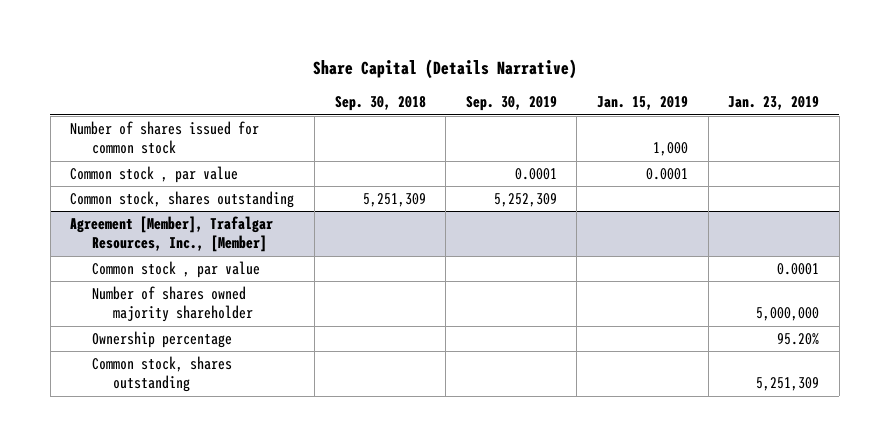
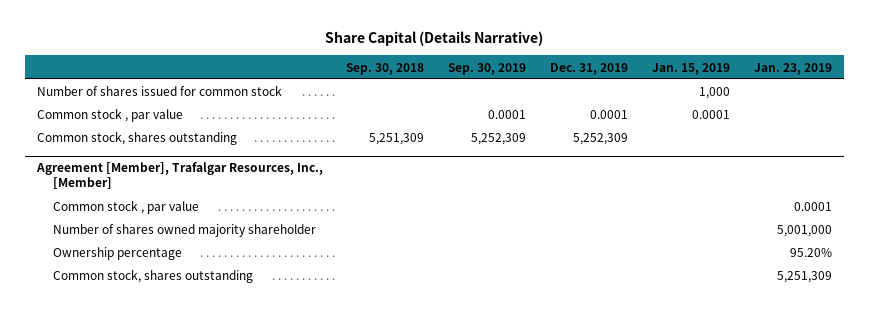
- | Sep. 30, 2018 | Sep. 30, 2019 | Jan. 15, 2019 | Jan. 23, 2019
+ | Sep. 30, 2018 | Sep. 30, 2019 | Dec. 31, 2019 | Jan. 15, 2019 | Jan. 23, 2019
@ Agreement [Member], Trafalgar Resources, Inc., [Member]
- Number of shares owned majority shareholder | | | | 5,000,000
+ Number of shares owned majority shareholder | | | | | 5,001,000

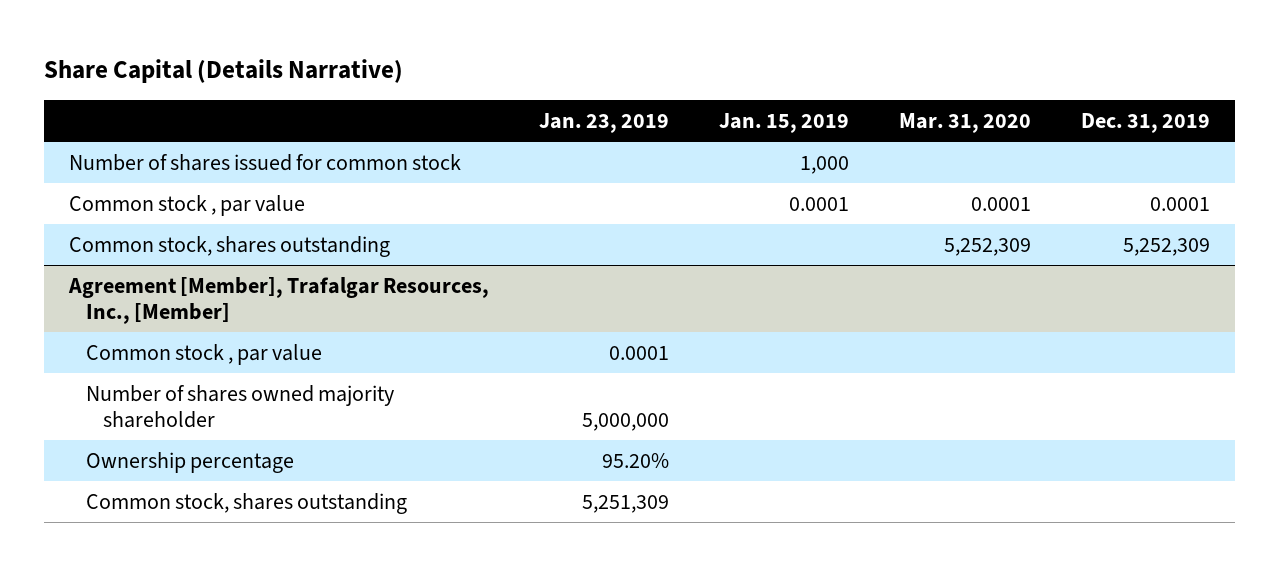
- | Sep. 30, 2018 | Sep. 30, 2019 | Dec. 31, 2019 | Jan. 15, 2019 | Jan. 23, 2019
+ | Jan. 23, 2019 | Jan. 15, 2019 | Mar. 31, 2020 | Dec. 31, 2019
@ Agreement [Member], Trafalgar Resources, Inc., [Member]
- Number of shares owned majority shareholder | | | | | 5,001,000
+ Number of shares owned majority shareholder | 5,000,000 | | |

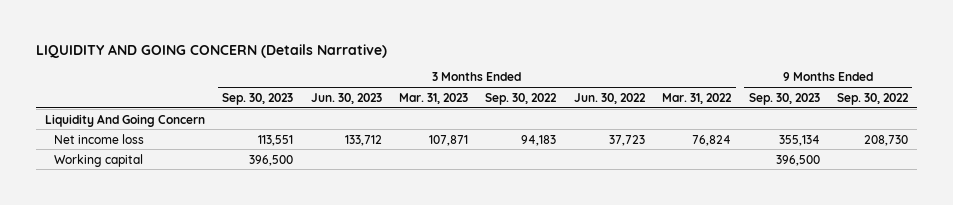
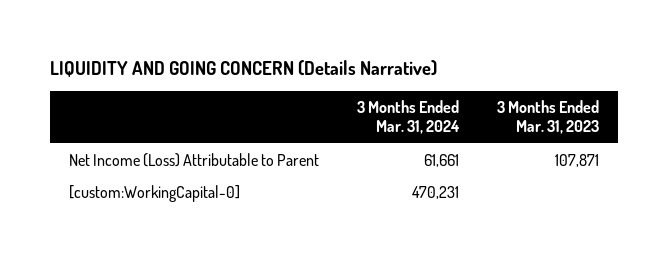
- | 3 Months Ended Sep. 30, 2023 | 3 Months Ended Jun. 30, 2023 | 3 Months Ended Mar. 31, 2023 | 3 Months Ended Sep. 30, 2022 | 3 Months Ended Jun. 30, 2022 | 3 Months Ended Mar. 31, 2022 | 9 Months Ended Sep. 30, 2023 | 9 Months Ended Sep. 30, 2022
+ | 3 Months Ended Mar. 31, 2024 | 3 Months Ended Mar. 31, 2023
- Liquidity And Going Concern
- Net income loss | 113,551 | 133,712 | 107,871 | 94,183 | 37,723 | 76,824 | 355,134 | 208,730
- Working capital | 396,500 | | | | | | 396,500 |
+ Net Income (Loss) Attributable to Parent | 61,661 | 107,871
+ [custom:WorkingCapital-0] | 470,231 |

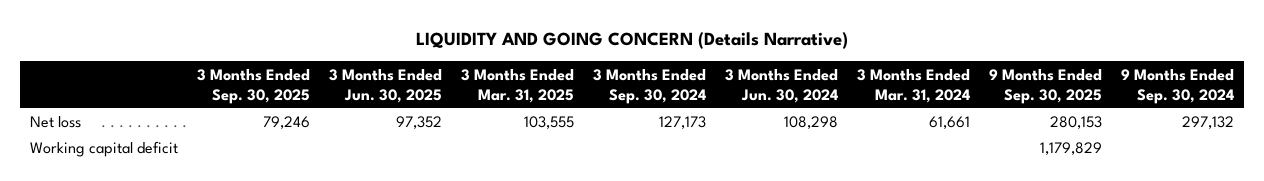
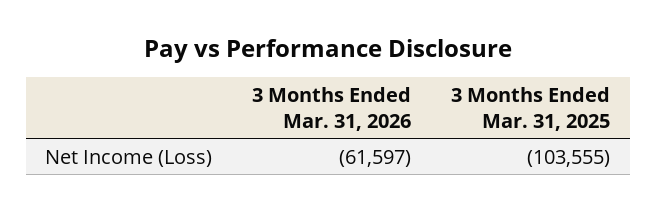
- LIQUIDITY AND GOING CONCERN (Details Narrative)
+ Pay vs Performance Disclosure
- | 3 Months Ended Sep. 30, 2025 | 3 Months Ended Jun. 30, 2025 | 3 Months Ended Mar. 31, 2025 | 3 Months Ended Sep. 30, 2024 | 3 Months Ended Jun. 30, 2024 | 3 Months Ended Mar. 31, 2024 | 9 Months Ended Sep. 30, 2025 | 9 Months Ended Sep. 30, 2024
+ | 3 Months Ended Mar. 31, 2026 | 3 Months Ended Mar. 31, 2025
- Net loss | 79,246 | 97,352 | 103,555 | 127,173 | 108,298 | 61,661 | 280,153 | 297,132
- Working capital deficit | | | | | | | 1,179,829 |
+ Net Income (Loss) | (61,597) | (103,555)

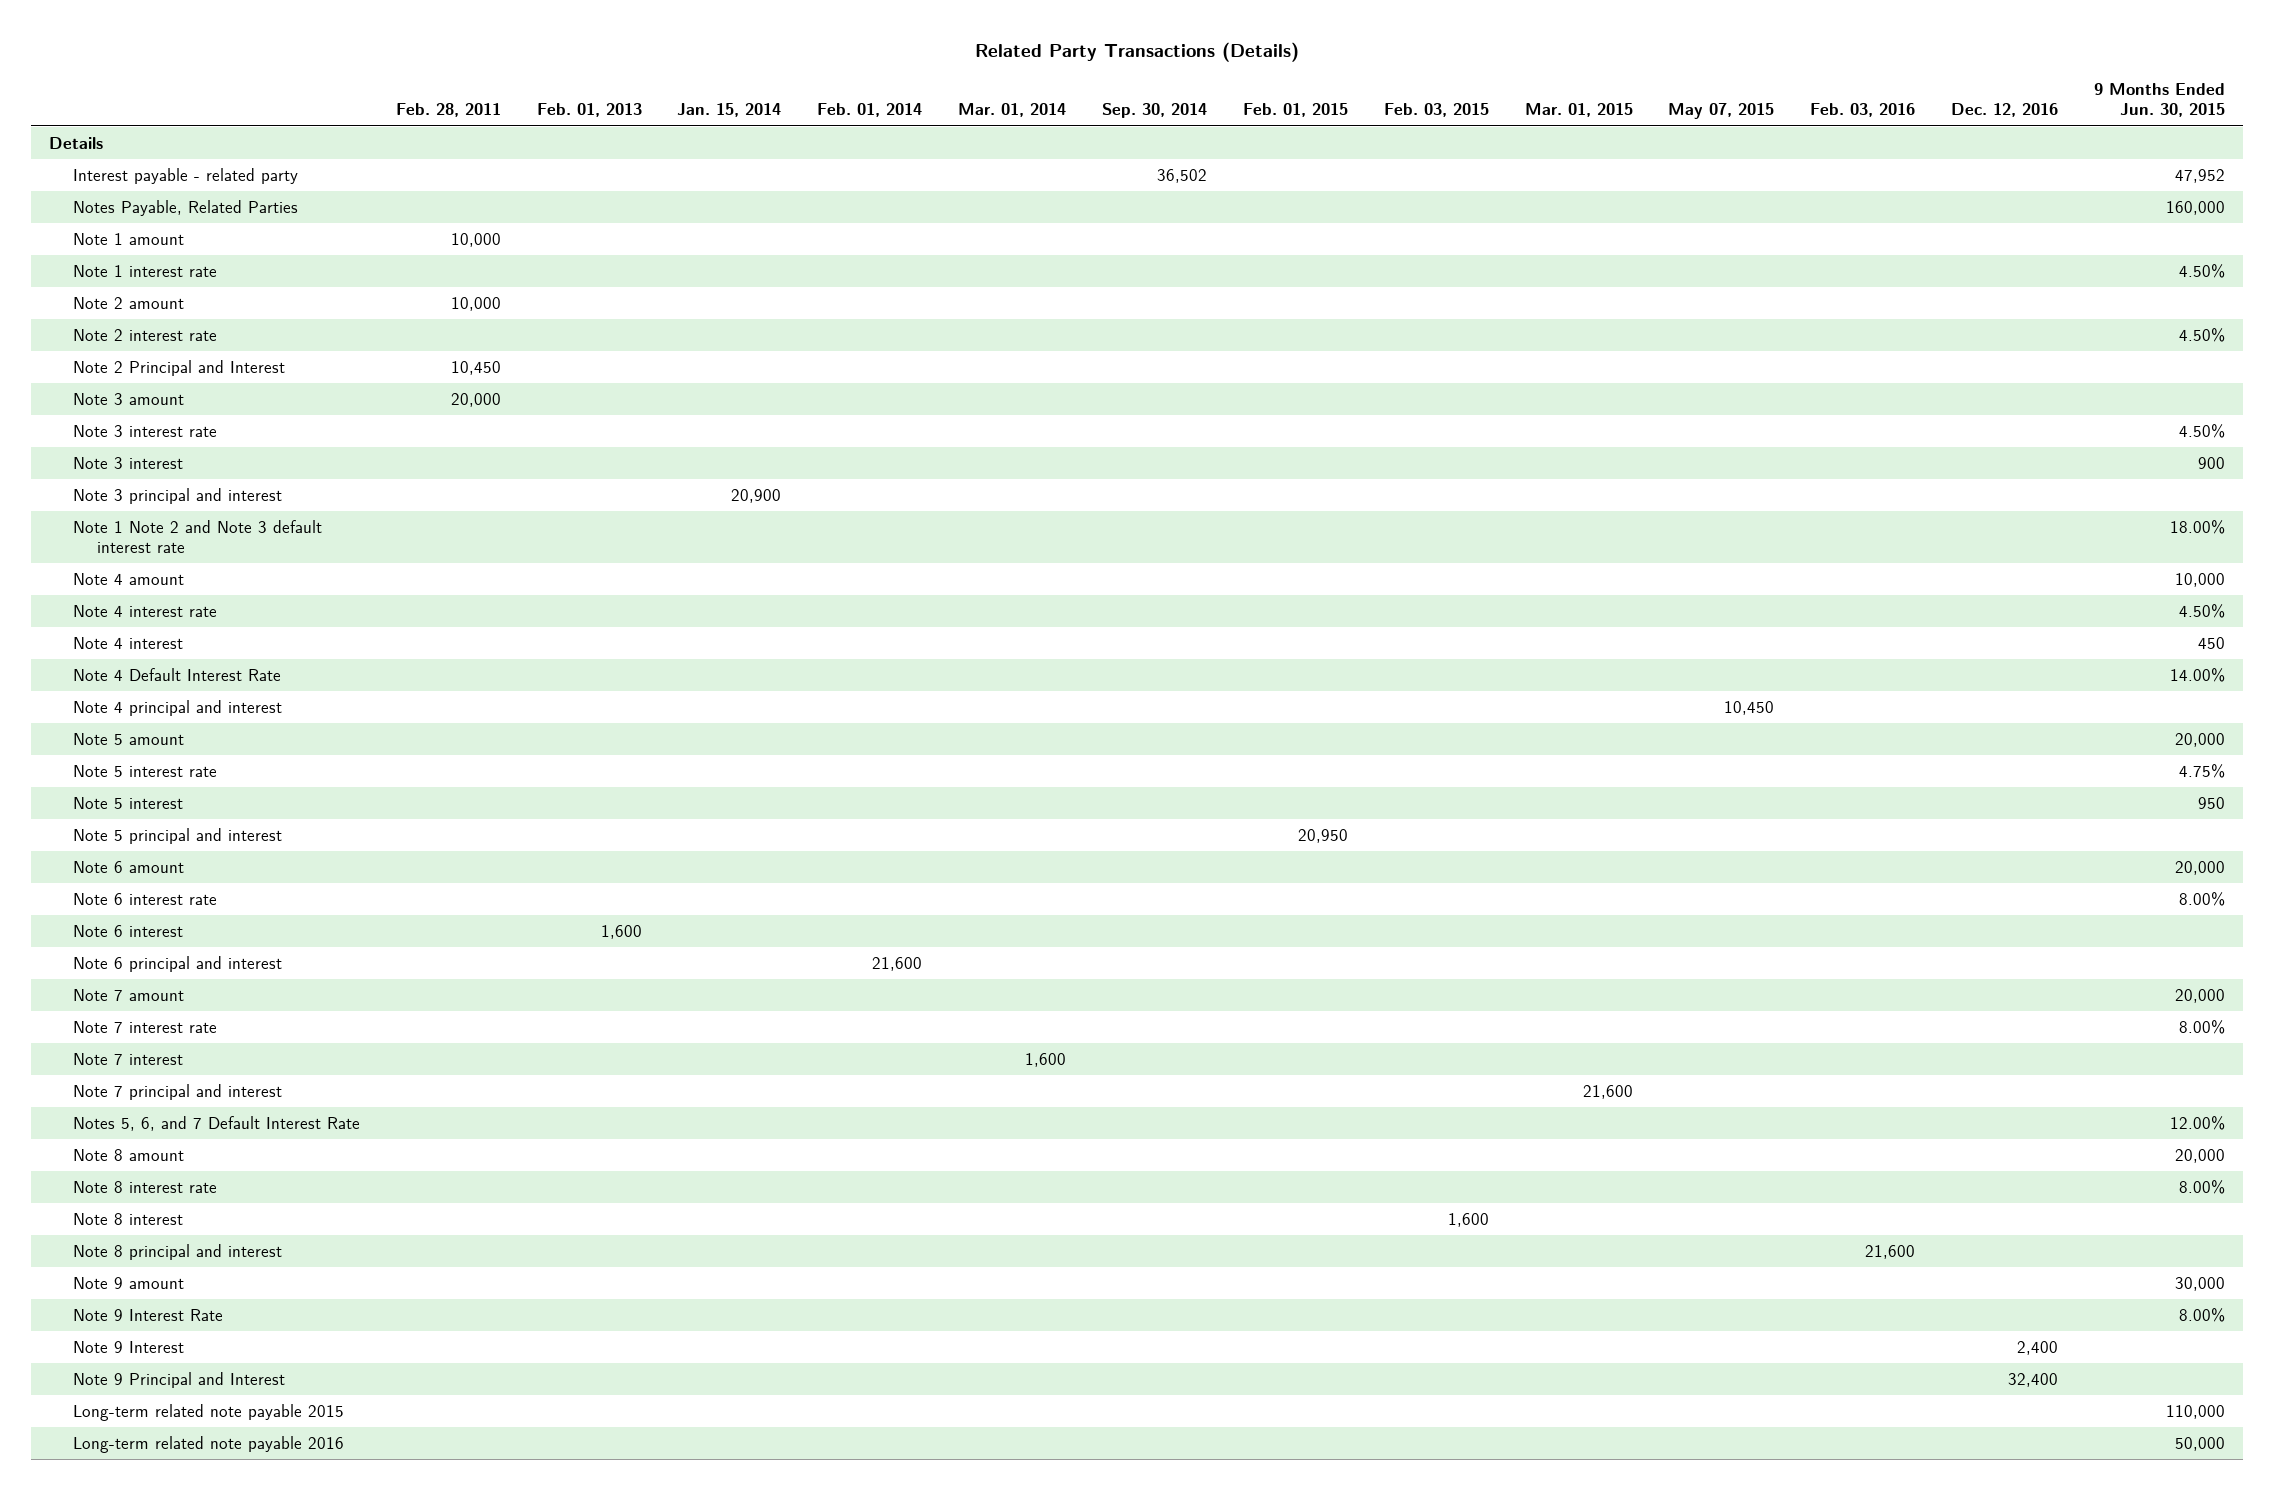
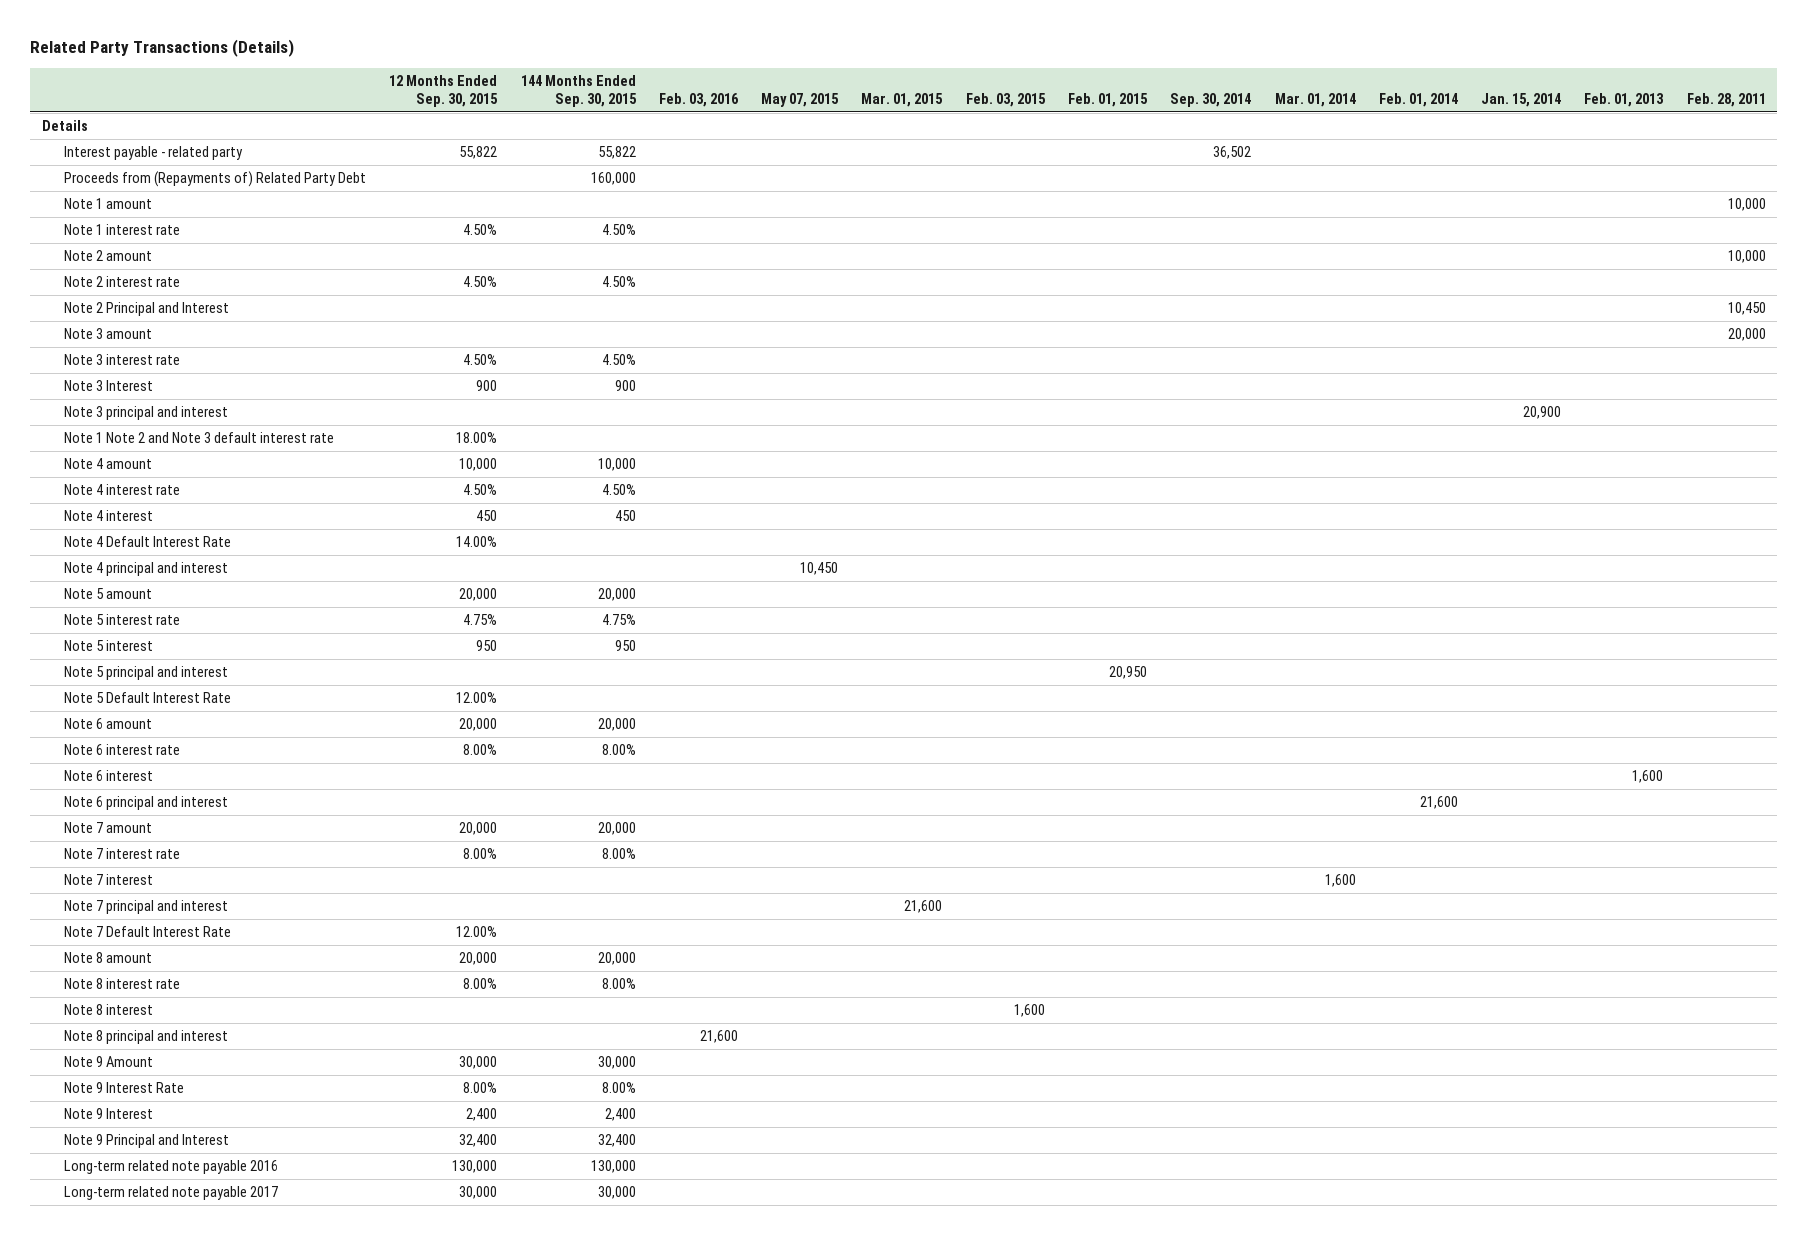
- | Feb. 28, 2011 | Feb. 01, 2013 | Jan. 15, 2014 | Feb. 01, 2014 | Mar. 01, 2014 | Sep. 30, 2014 | Feb. 01, 2015 | Feb. 03, 2015 | Mar. 01, 2015 | May 07, 2015 | Feb. 03, 2016 | Dec. 12, 2016 | 9 Months Ended Jun. 30, 2015
+ | 12 Months Ended Sep. 30, 2015 | 144 Months Ended Sep. 30, 2015 | Feb. 03, 2016 | May 07, 2015 | Mar. 01, 2015 | Feb. 03, 2015 | Feb. 01, 2015 | Sep. 30, 2014 | Mar. 01, 2014 | Feb. 01, 2014 | Jan. 15, 2014 | Feb. 01, 2013 | Feb. 28, 2011
- Notes Payable, Related Parties | | | | | | | | | | | | | 160,000
+ Proceeds from (Repayments of) Related Party Debt | | 160,000 | | | | | | | | | | |
- Note 3 interest | | | | | | | | | | | | | 900
+ Note 3 Interest | 900 | 900 | | | | | | | | | | |
+ Note 5 Default Interest Rate | 12.00% | | | | | | | | | | | |
- Notes 5, 6, and 7 Default Interest Rate | | | | | | | | | | | | | 12.00%
+ Note 7 Default Interest Rate | 12.00% | | | | | | | | | | | |
- Note 9 amount | | | | | | | | | | | | | 30,000
+ Note 9 Amount | 30,000 | 30,000 | | | | | | | | | | |
- Long-term related note payable 2015 | | | | | | | | | | | | | 110,000
+ Long-term related note payable 2017 | 30,000 | 30,000 | | | | | | | | | | |

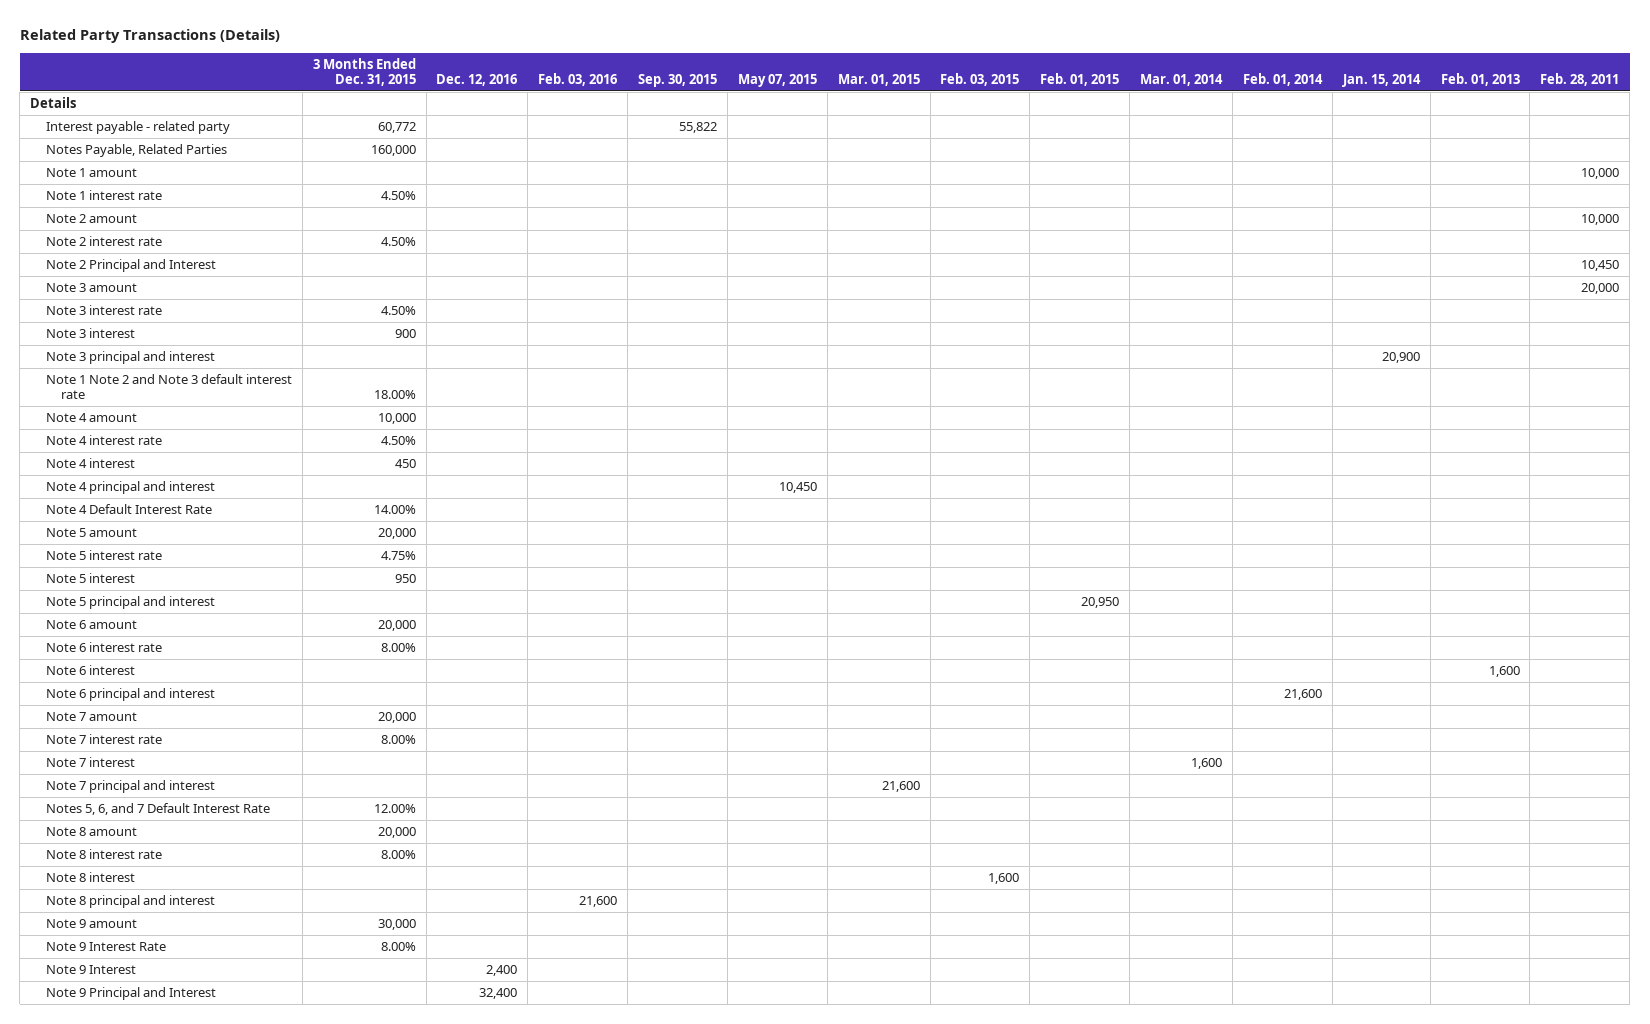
- | 12 Months Ended Sep. 30, 2015 | 144 Months Ended Sep. 30, 2015 | Feb. 03, 2016 | May 07, 2015 | Mar. 01, 2015 | Feb. 03, 2015 | Feb. 01, 2015 | Sep. 30, 2014 | Mar. 01, 2014 | Feb. 01, 2014 | Jan. 15, 2014 | Feb. 01, 2013 | Feb. 28, 2011
+ | 3 Months Ended Dec. 31, 2015 | Dec. 12, 2016 | Feb. 03, 2016 | Sep. 30, 2015 | May 07, 2015 | Mar. 01, 2015 | Feb. 03, 2015 | Feb. 01, 2015 | Mar. 01, 2014 | Feb. 01, 2014 | Jan. 15, 2014 | Feb. 01, 2013 | Feb. 28, 2011
- Proceeds from (Repayments of) Related Party Debt | | 160,000 | | | | | | | | | | |
+ Notes Payable, Related Parties | 160,000 | | | | | | | | | | | |
- Note 3 Interest | 900 | 900 | | | | | | | | | | |
+ Note 3 interest | 900 | | | | | | | | | | | |
moved down: Note 4 Default Interest Rate | 14.00% | | | | | | | | | | | |
- Note 5 Default Interest Rate | 12.00% | | | | | | | | | | | |
- Note 7 Default Interest Rate | 12.00% | | | | | | | | | | | |
+ Notes 5, 6, and 7 Default Interest Rate | 12.00% | | | | | | | | | | | |
- Note 9 Amount | 30,000 | 30,000 | | | | | | | | | | |
+ Note 9 amount | 30,000 | | | | | | | | | | | |
- Long-term related note payable 2016 | 130,000 | 130,000 | | | | | | | | | | |
- Long-term related note payable 2017 | 30,000 | 30,000 | | | | | | | | | | |

